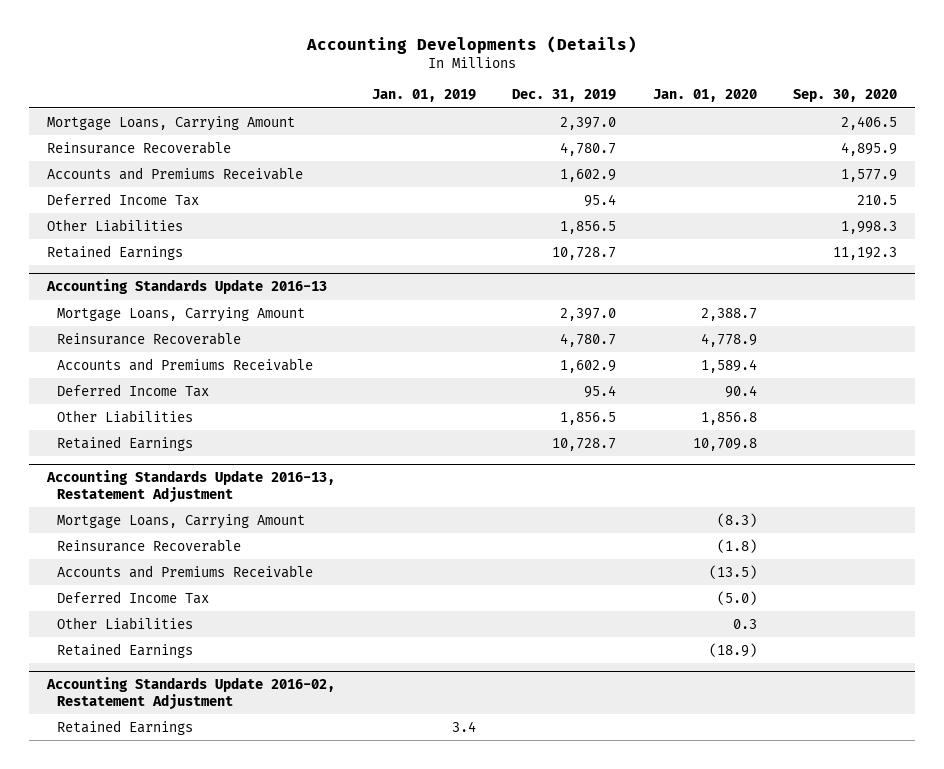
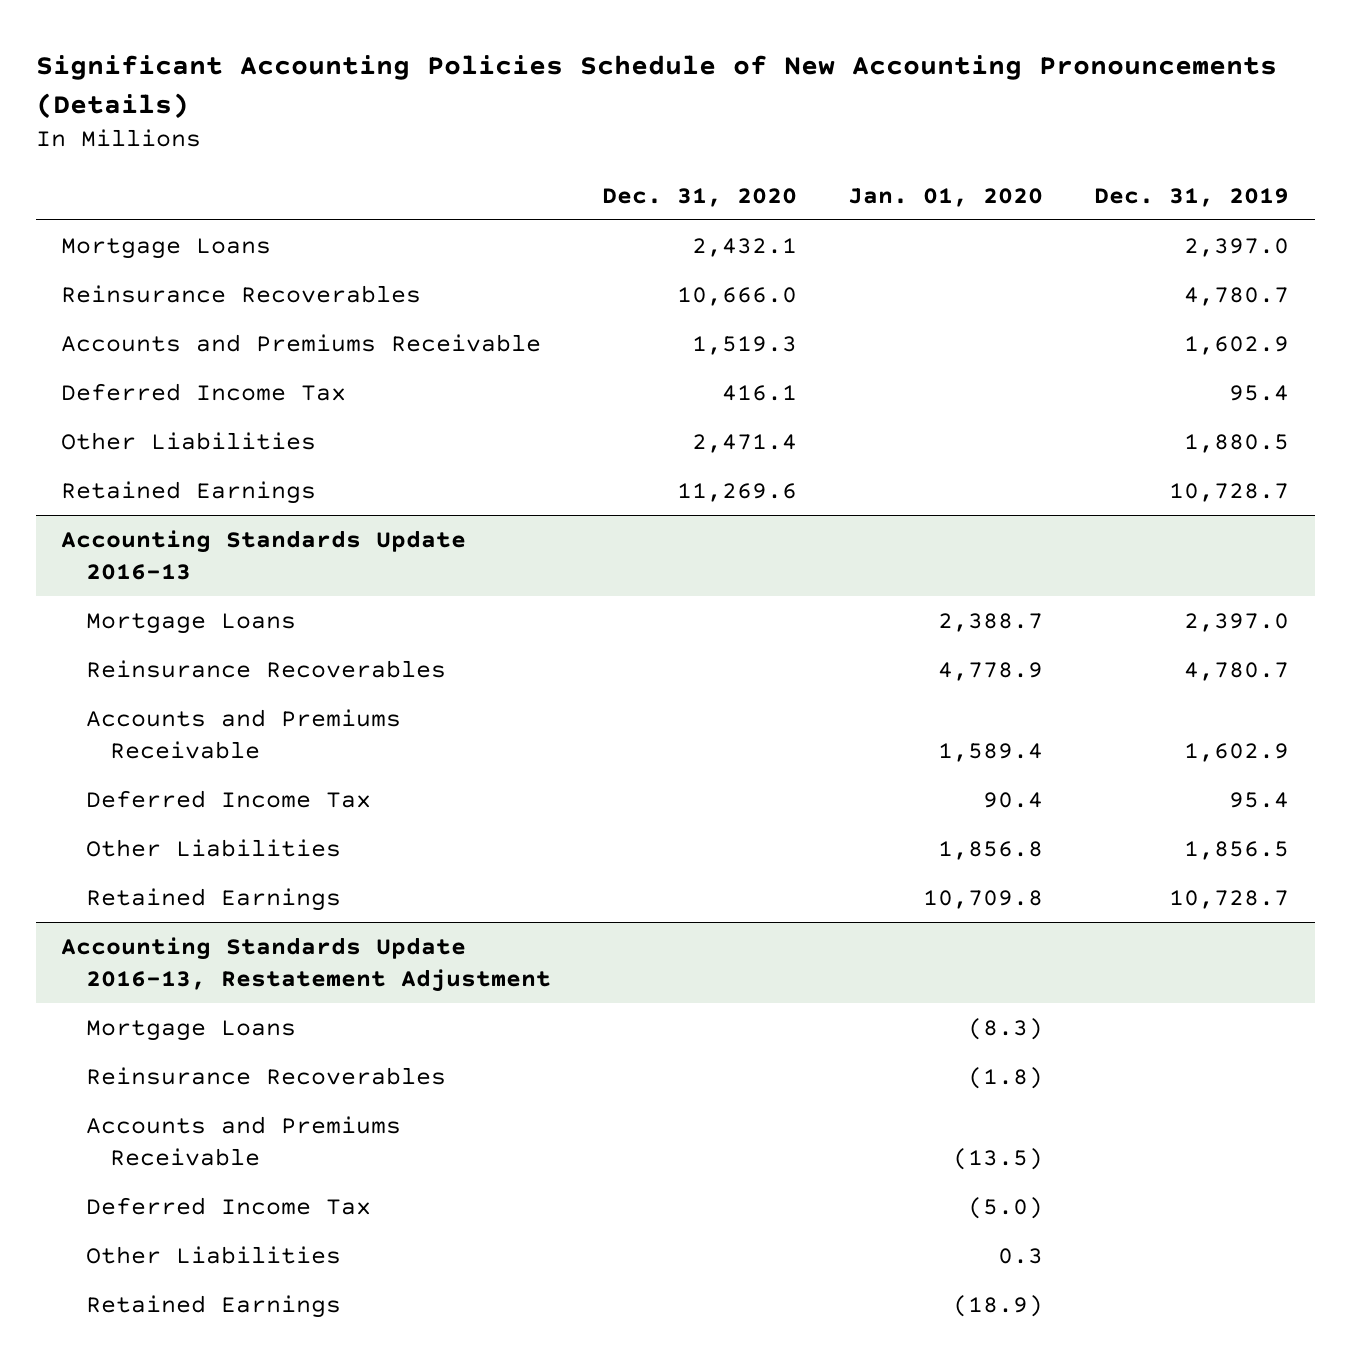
- Accounting Developments (Details)
+ Significant Accounting Policies Schedule of New Accounting Pronouncements (Details)
- | Jan. 01, 2019 | Dec. 31, 2019 | Jan. 01, 2020 | Sep. 30, 2020
+ | Dec. 31, 2020 | Jan. 01, 2020 | Dec. 31, 2019
- Mortgage Loans, Carrying Amount | | 2,397.0 | | 2,406.5
- Reinsurance Recoverable | | 4,780.7 | | 4,895.9
+ Mortgage Loans | 2,432.1 | | 2,397.0
+ Reinsurance Recoverables | 10,666.0 | | 4,780.7
- Other Liabilities | | 1,856.5 | | 1,998.3
+ Other Liabilities | 2,471.4 | | 1,880.5
@ Accounting Standards Update 2016-13
- Mortgage Loans, Carrying Amount | | 2,397.0 | 2,388.7 |
- Reinsurance Recoverable | | 4,780.7 | 4,778.9 |
+ Mortgage Loans | | 2,388.7 | 2,397.0
+ Reinsurance Recoverables | | 4,778.9 | 4,780.7
@ Accounting Standards Update 2016-13, Restatement Adjustment
- Mortgage Loans, Carrying Amount | | | (8.3) |
- Reinsurance Recoverable | | | (1.8) |
+ Mortgage Loans | | (8.3) |
+ Reinsurance Recoverables | | (1.8) |
- Accounting Standards Update 2016-02, Restatement Adjustment
- Retained Earnings | 3.4 | | |

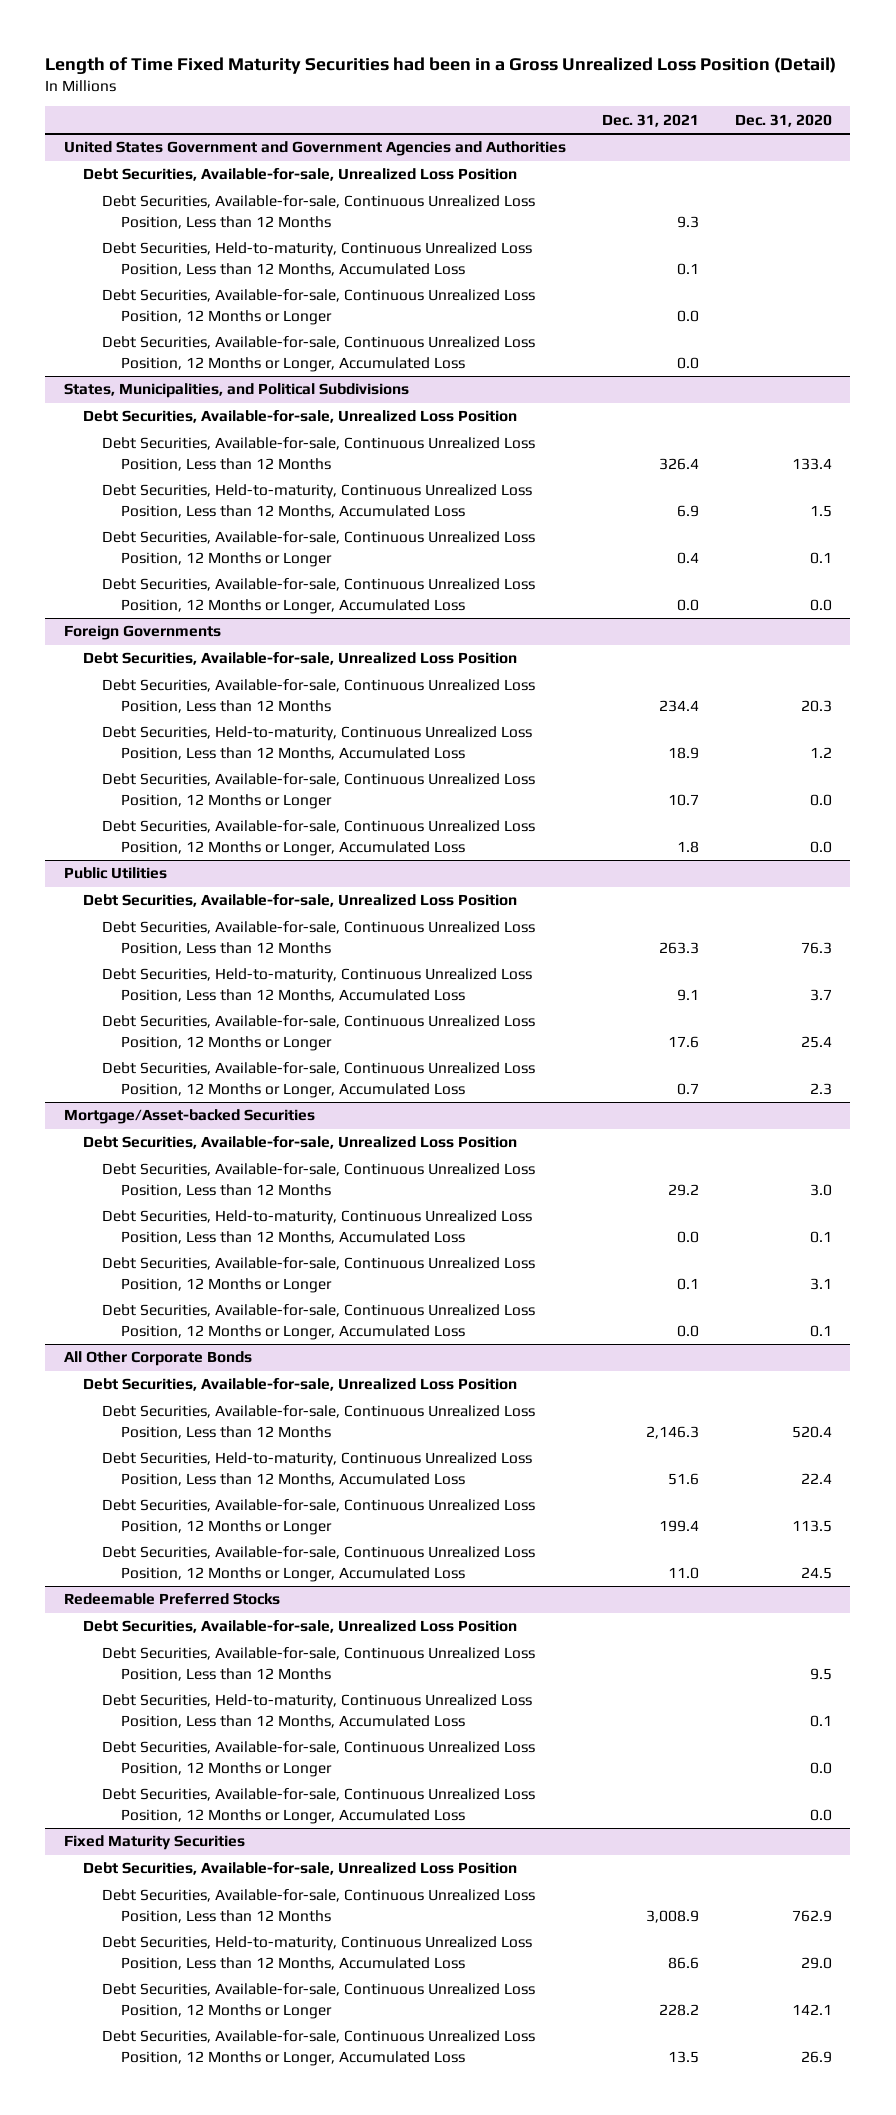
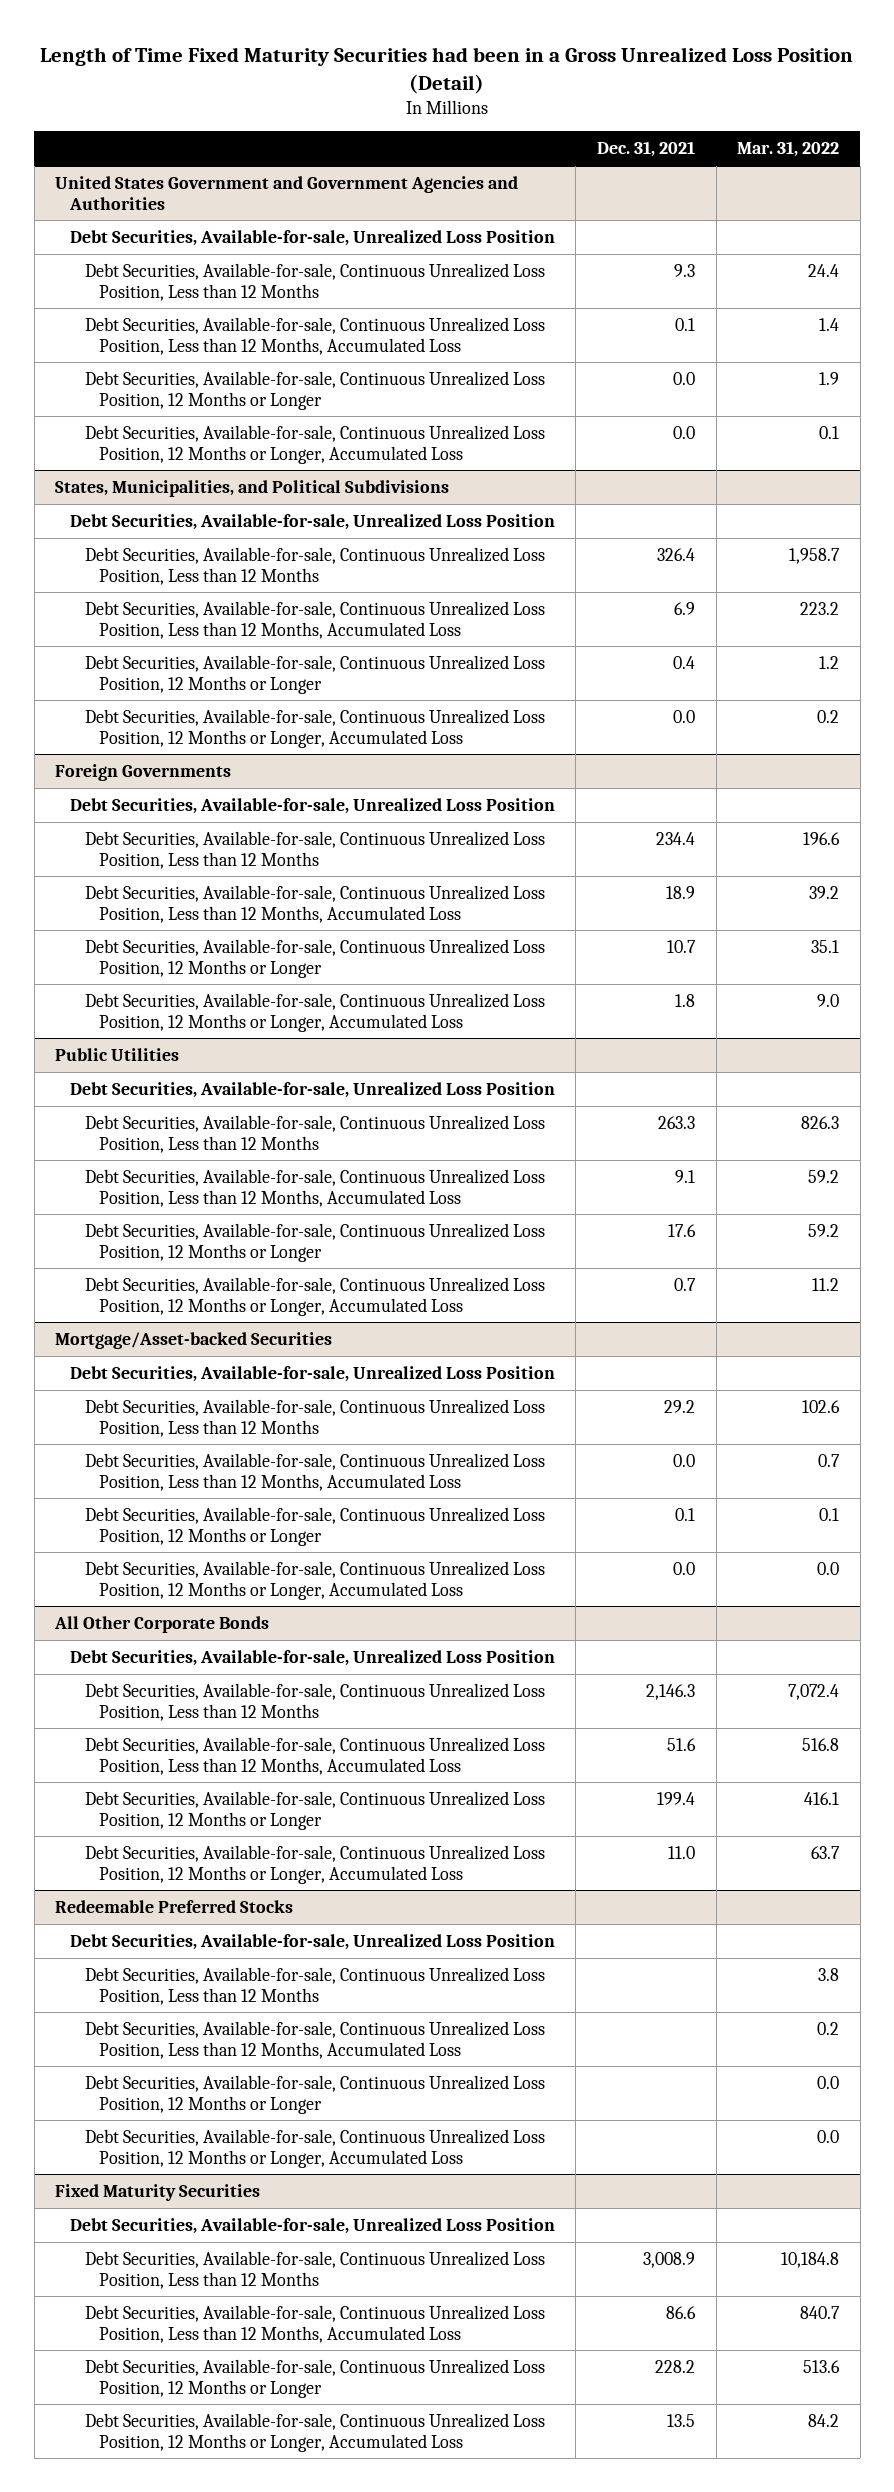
- | Dec. 31, 2021 | Dec. 31, 2020
+ | Dec. 31, 2021 | Mar. 31, 2022
@ United States Government and Government Agencies and Authorities
- Debt Securities, Held-to-maturity, Continuous Unrealized Loss Position, Less than 12 Months, Accumulated Loss | 0.1 |
+ Debt Securities, Available-for-sale, Continuous Unrealized Loss Position, Less than 12 Months, Accumulated Loss | 0.1 | 1.4
@ States, Municipalities, and Political Subdivisions
- Debt Securities, Held-to-maturity, Continuous Unrealized Loss Position, Less than 12 Months, Accumulated Loss | 6.9 | 1.5
+ Debt Securities, Available-for-sale, Continuous Unrealized Loss Position, Less than 12 Months, Accumulated Loss | 6.9 | 223.2
@ Foreign Governments
- Debt Securities, Held-to-maturity, Continuous Unrealized Loss Position, Less than 12 Months, Accumulated Loss | 18.9 | 1.2
+ Debt Securities, Available-for-sale, Continuous Unrealized Loss Position, Less than 12 Months, Accumulated Loss | 18.9 | 39.2
@ Public Utilities
- Debt Securities, Held-to-maturity, Continuous Unrealized Loss Position, Less than 12 Months, Accumulated Loss | 9.1 | 3.7
+ Debt Securities, Available-for-sale, Continuous Unrealized Loss Position, Less than 12 Months, Accumulated Loss | 9.1 | 59.2
@ Mortgage/Asset-backed Securities
- Debt Securities, Held-to-maturity, Continuous Unrealized Loss Position, Less than 12 Months, Accumulated Loss | 0.0 | 0.1
+ Debt Securities, Available-for-sale, Continuous Unrealized Loss Position, Less than 12 Months, Accumulated Loss | 0.0 | 0.7
@ All Other Corporate Bonds
- Debt Securities, Held-to-maturity, Continuous Unrealized Loss Position, Less than 12 Months, Accumulated Loss | 51.6 | 22.4
+ Debt Securities, Available-for-sale, Continuous Unrealized Loss Position, Less than 12 Months, Accumulated Loss | 51.6 | 516.8
@ Redeemable Preferred Stocks
- Debt Securities, Held-to-maturity, Continuous Unrealized Loss Position, Less than 12 Months, Accumulated Loss | | 0.1
+ Debt Securities, Available-for-sale, Continuous Unrealized Loss Position, Less than 12 Months, Accumulated Loss | | 0.2
@ Fixed Maturity Securities
- Debt Securities, Held-to-maturity, Continuous Unrealized Loss Position, Less than 12 Months, Accumulated Loss | 86.6 | 29.0
+ Debt Securities, Available-for-sale, Continuous Unrealized Loss Position, Less than 12 Months, Accumulated Loss | 86.6 | 840.7

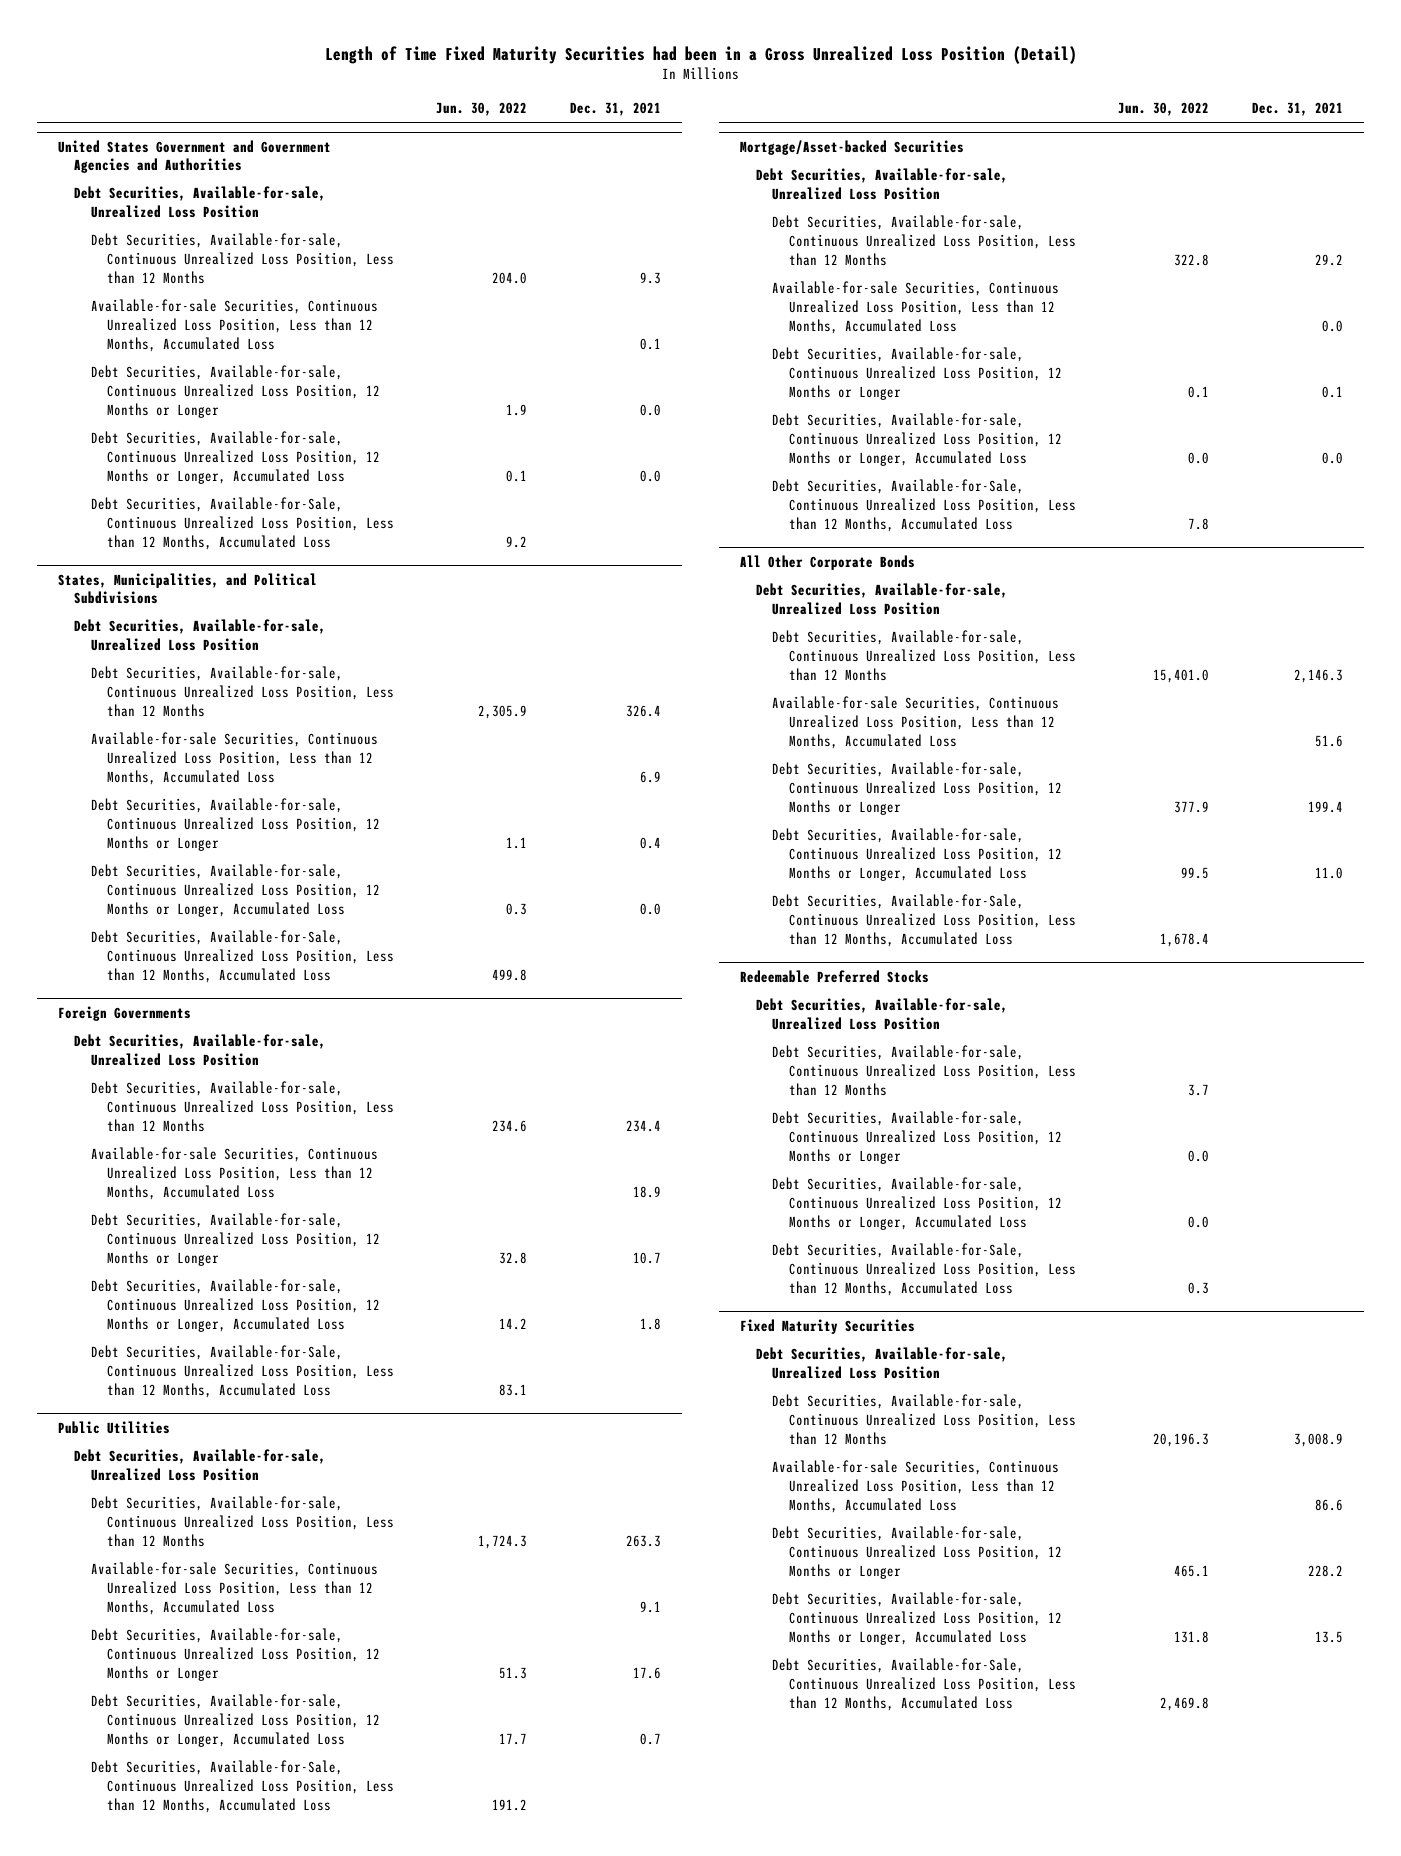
- | Dec. 31, 2021 | Mar. 31, 2022
+ | Jun. 30, 2022 | Dec. 31, 2021
@ United States Government and Government Agencies and Authorities
- Debt Securities, Available-for-sale, Continuous Unrealized Loss Position, Less than 12 Months, Accumulated Loss | 0.1 | 1.4
+ Available-for-sale Securities, Continuous Unrealized Loss Position, Less than 12 Months, Accumulated Loss | | 0.1
+ Debt Securities, Available-for-Sale, Continuous Unrealized Loss Position, Less than 12 Months, Accumulated Loss | 9.2 |
@ States, Municipalities, and Political Subdivisions
- Debt Securities, Available-for-sale, Continuous Unrealized Loss Position, Less than 12 Months, Accumulated Loss | 6.9 | 223.2
+ Available-for-sale Securities, Continuous Unrealized Loss Position, Less than 12 Months, Accumulated Loss | | 6.9
+ Debt Securities, Available-for-Sale, Continuous Unrealized Loss Position, Less than 12 Months, Accumulated Loss | 499.8 |
@ Foreign Governments
- Debt Securities, Available-for-sale, Continuous Unrealized Loss Position, Less than 12 Months, Accumulated Loss | 18.9 | 39.2
+ Available-for-sale Securities, Continuous Unrealized Loss Position, Less than 12 Months, Accumulated Loss | | 18.9
+ Debt Securities, Available-for-Sale, Continuous Unrealized Loss Position, Less than 12 Months, Accumulated Loss | 83.1 |
@ Public Utilities
- Debt Securities, Available-for-sale, Continuous Unrealized Loss Position, Less than 12 Months, Accumulated Loss | 9.1 | 59.2
+ Available-for-sale Securities, Continuous Unrealized Loss Position, Less than 12 Months, Accumulated Loss | | 9.1
+ Debt Securities, Available-for-Sale, Continuous Unrealized Loss Position, Less than 12 Months, Accumulated Loss | 191.2 |
@ Mortgage/Asset-backed Securities
- Debt Securities, Available-for-sale, Continuous Unrealized Loss Position, Less than 12 Months, Accumulated Loss | 0.0 | 0.7
+ Available-for-sale Securities, Continuous Unrealized Loss Position, Less than 12 Months, Accumulated Loss | | 0.0
+ Debt Securities, Available-for-Sale, Continuous Unrealized Loss Position, Less than 12 Months, Accumulated Loss | 7.8 |
@ All Other Corporate Bonds
- Debt Securities, Available-for-sale, Continuous Unrealized Loss Position, Less than 12 Months, Accumulated Loss | 51.6 | 516.8
+ Available-for-sale Securities, Continuous Unrealized Loss Position, Less than 12 Months, Accumulated Loss | | 51.6
+ Debt Securities, Available-for-Sale, Continuous Unrealized Loss Position, Less than 12 Months, Accumulated Loss | 1,678.4 |
@ Redeemable Preferred Stocks
- Debt Securities, Available-for-sale, Continuous Unrealized Loss Position, Less than 12 Months, Accumulated Loss | | 0.2
+ Debt Securities, Available-for-Sale, Continuous Unrealized Loss Position, Less than 12 Months, Accumulated Loss | 0.3 |
@ Fixed Maturity Securities
- Debt Securities, Available-for-sale, Continuous Unrealized Loss Position, Less than 12 Months, Accumulated Loss | 86.6 | 840.7
+ Available-for-sale Securities, Continuous Unrealized Loss Position, Less than 12 Months, Accumulated Loss | | 86.6
+ Debt Securities, Available-for-Sale, Continuous Unrealized Loss Position, Less than 12 Months, Accumulated Loss | 2,469.8 |

